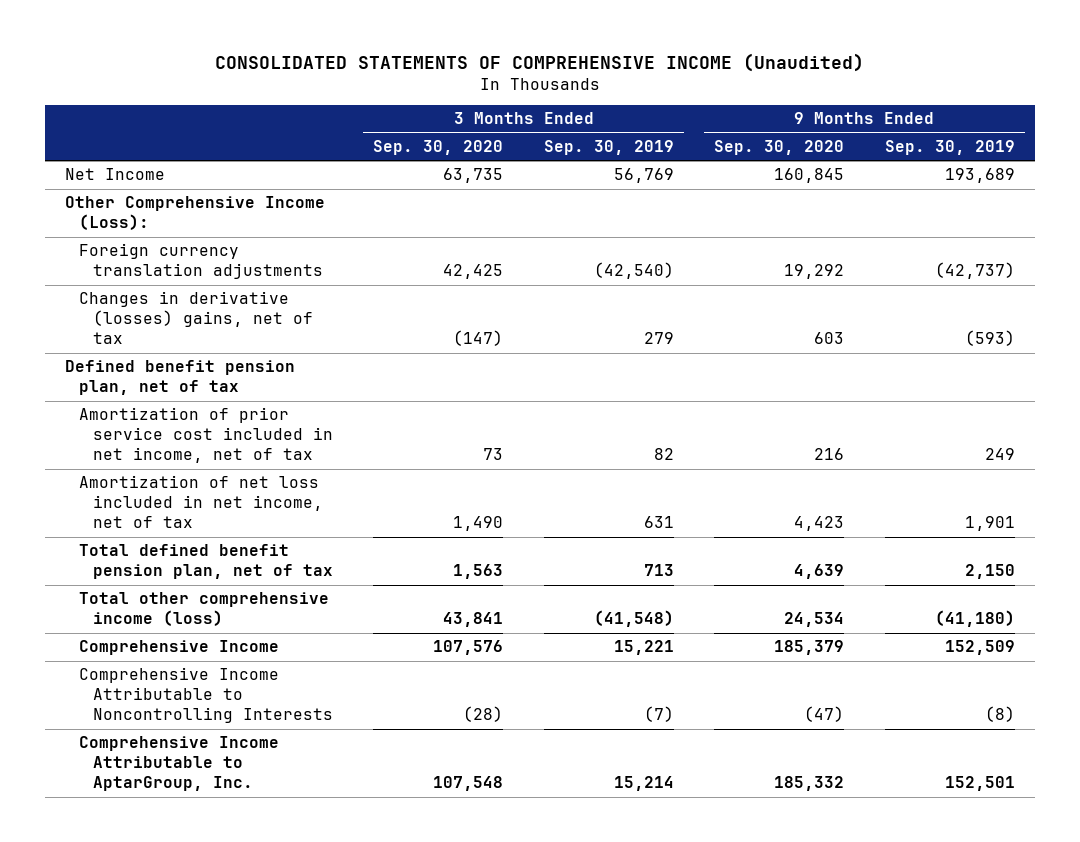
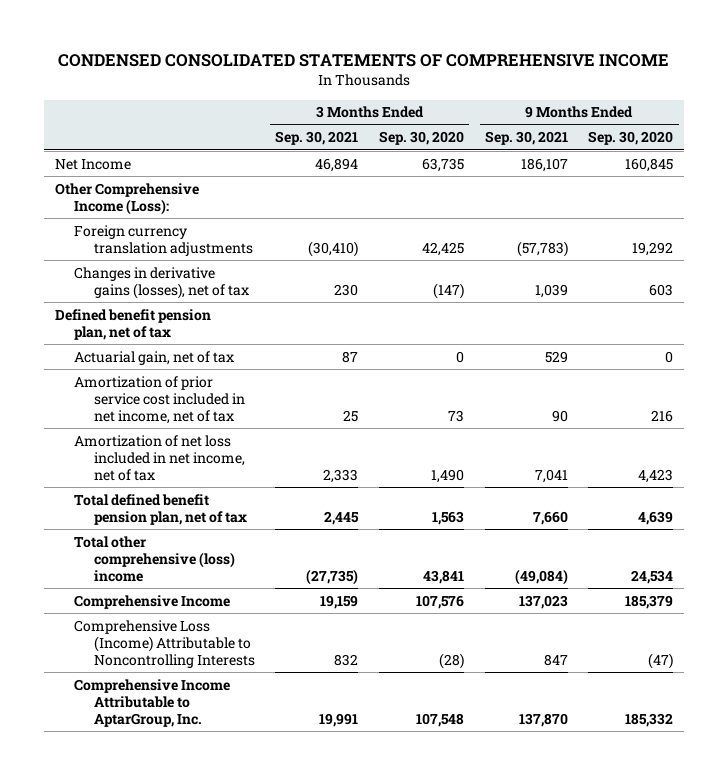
- CONSOLIDATED STATEMENTS OF COMPREHENSIVE INCOME (Unaudited)
+ CONDENSED CONSOLIDATED STATEMENTS OF COMPREHENSIVE INCOME
- | 3 Months Ended Sep. 30, 2020 | 3 Months Ended Sep. 30, 2019 | 9 Months Ended Sep. 30, 2020 | 9 Months Ended Sep. 30, 2019
+ | 3 Months Ended Sep. 30, 2021 | 3 Months Ended Sep. 30, 2020 | 9 Months Ended Sep. 30, 2021 | 9 Months Ended Sep. 30, 2020
- Changes in derivative (losses) gains, net of tax | (147) | 279 | 603 | (593)
+ Changes in derivative gains (losses), net of tax | 230 | (147) | 1,039 | 603
+ Actuarial gain, net of tax | 87 | 0 | 529 | 0
- Total other comprehensive income (loss) | 43,841 | (41,548) | 24,534 | (41,180)
+ Total other comprehensive (loss) income | (27,735) | 43,841 | (49,084) | 24,534
- Comprehensive Income Attributable to Noncontrolling Interests | (28) | (7) | (47) | (8)
+ Comprehensive Loss (Income) Attributable to Noncontrolling Interests | 832 | (28) | 847 | (47)

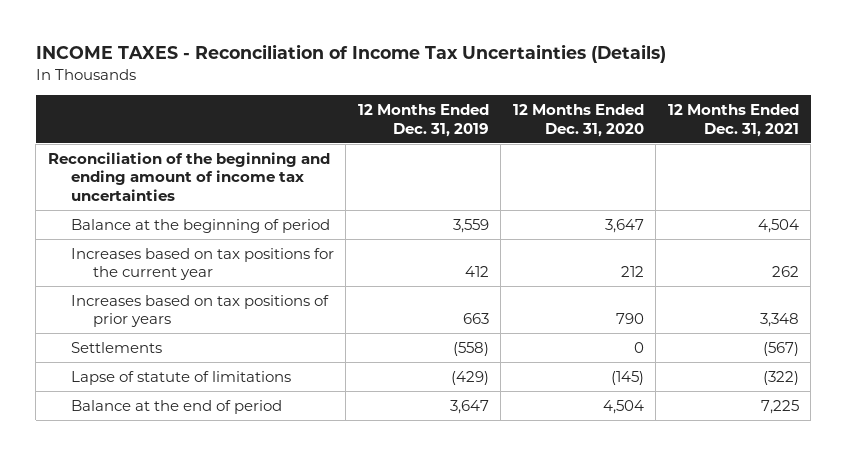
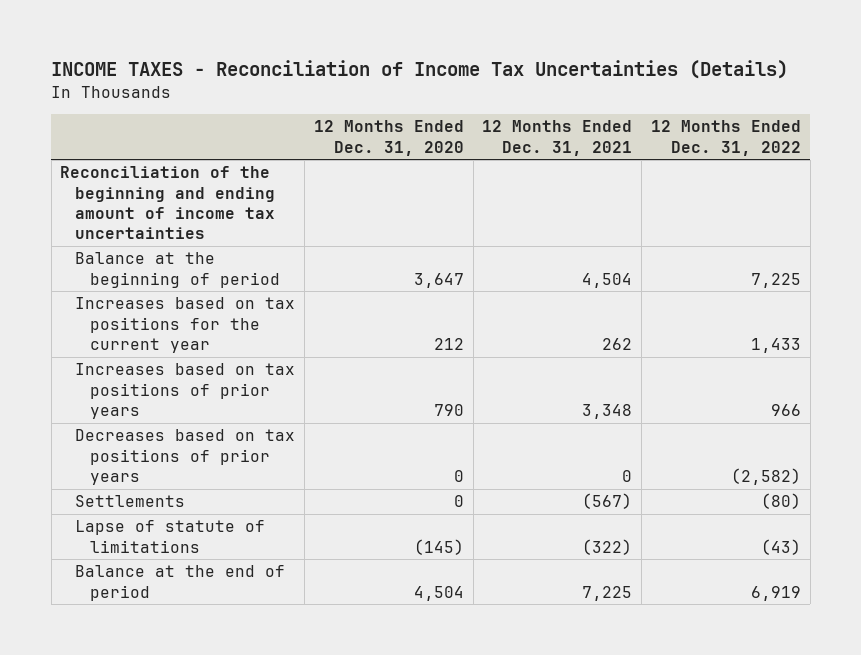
- | 12 Months Ended Dec. 31, 2019 | 12 Months Ended Dec. 31, 2020 | 12 Months Ended Dec. 31, 2021
+ | 12 Months Ended Dec. 31, 2020 | 12 Months Ended Dec. 31, 2021 | 12 Months Ended Dec. 31, 2022
+ Decreases based on tax positions of prior years | 0 | 0 | (2,582)

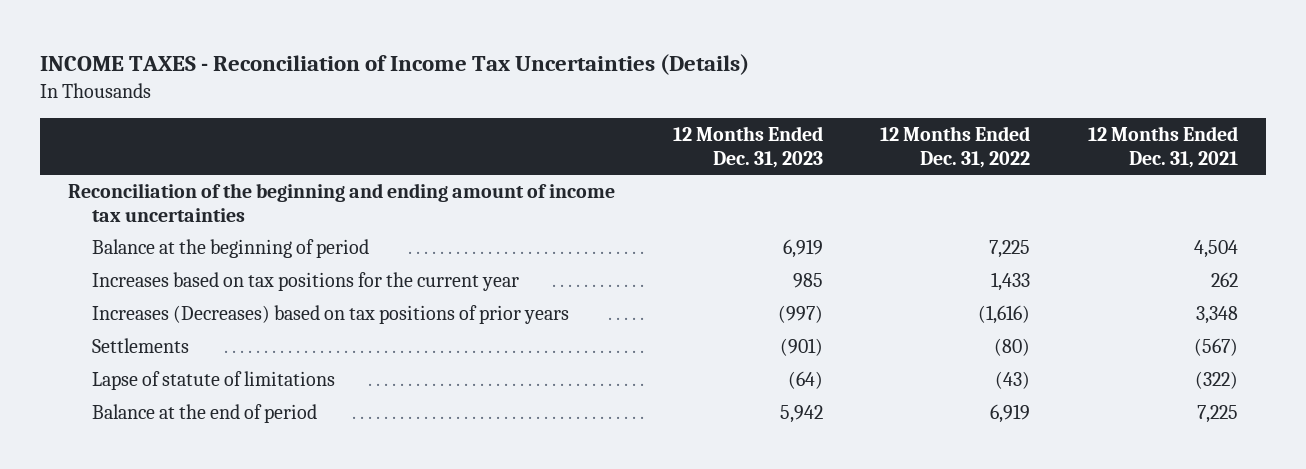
- | 12 Months Ended Dec. 31, 2020 | 12 Months Ended Dec. 31, 2021 | 12 Months Ended Dec. 31, 2022
+ | 12 Months Ended Dec. 31, 2023 | 12 Months Ended Dec. 31, 2022 | 12 Months Ended Dec. 31, 2021
- Increases based on tax positions of prior years | 790 | 3,348 | 966
- Decreases based on tax positions of prior years | 0 | 0 | (2,582)
+ Increases (Decreases) based on tax positions of prior years | (997) | (1,616) | 3,348

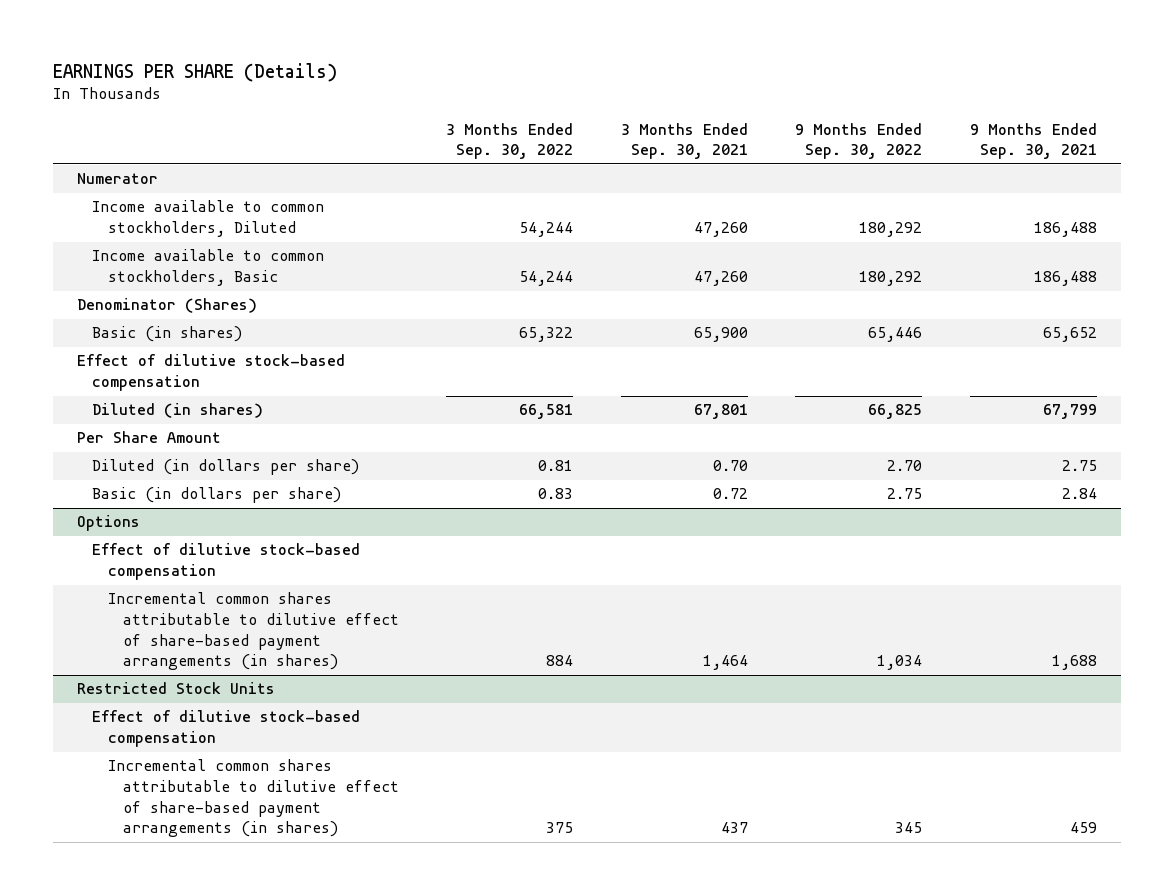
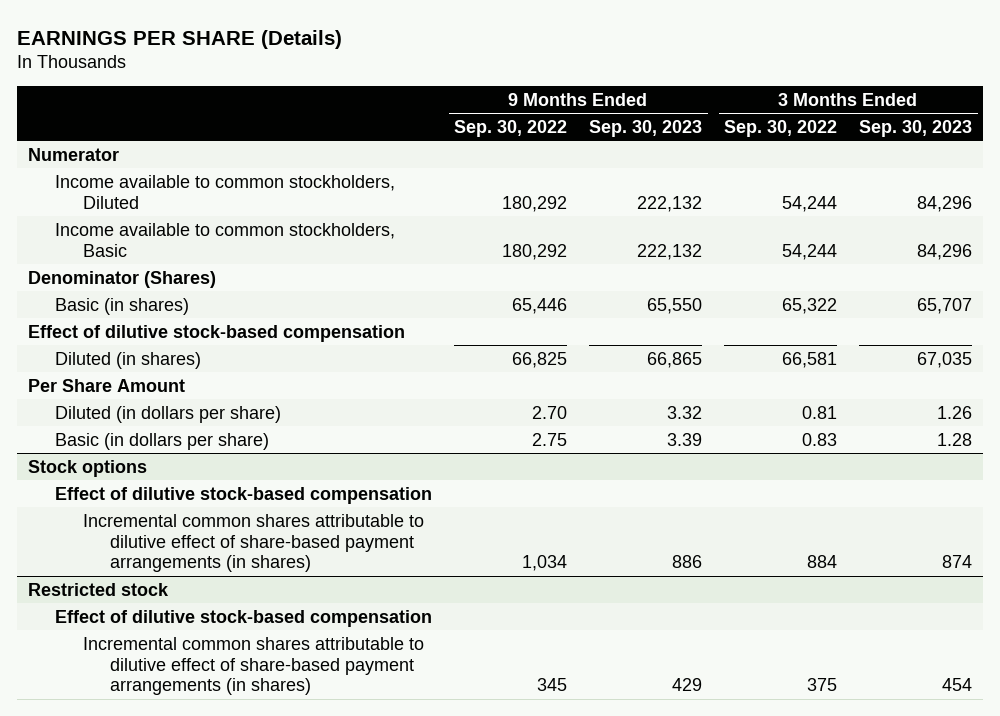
- | 3 Months Ended Sep. 30, 2022 | 3 Months Ended Sep. 30, 2021 | 9 Months Ended Sep. 30, 2022 | 9 Months Ended Sep. 30, 2021
+ | 9 Months Ended Sep. 30, 2022 | 9 Months Ended Sep. 30, 2023 | 3 Months Ended Sep. 30, 2022 | 3 Months Ended Sep. 30, 2023
- Options
+ Stock options
- Restricted Stock Units
+ Restricted stock

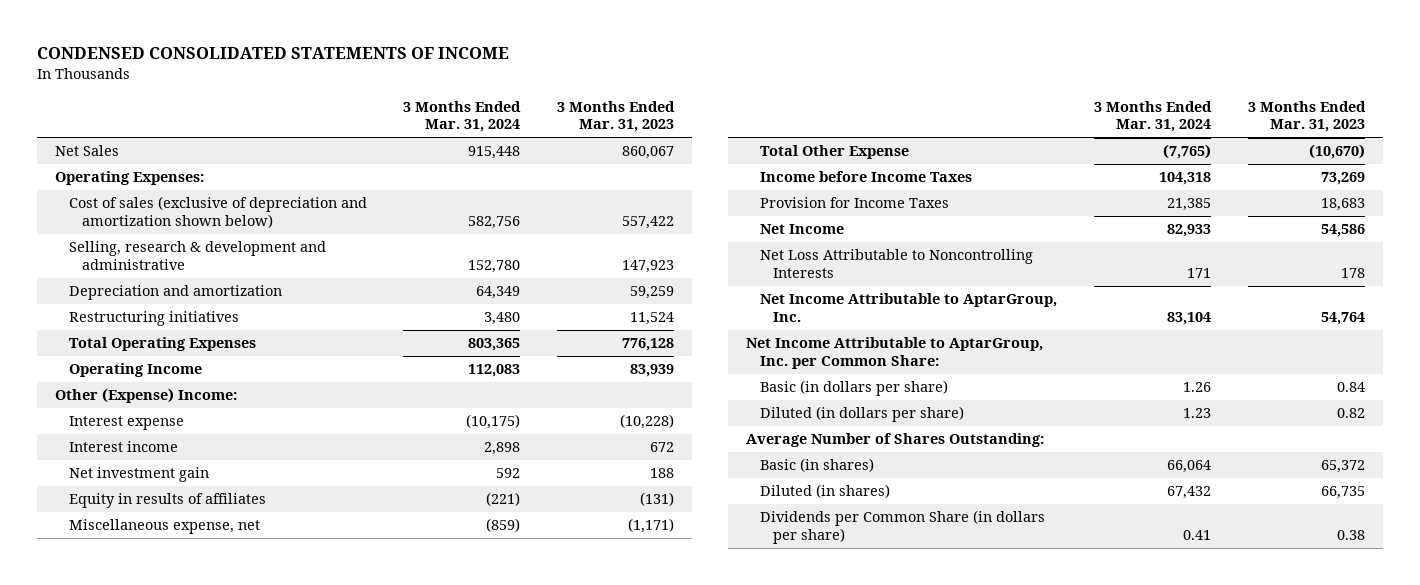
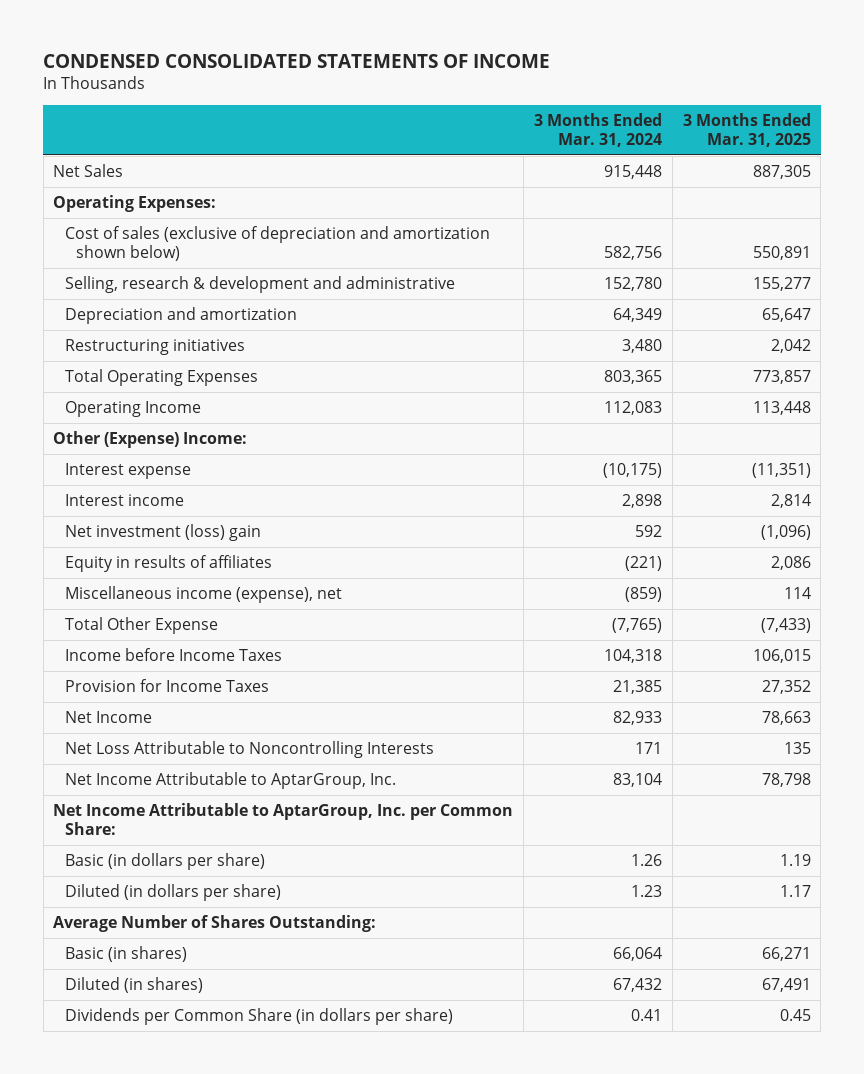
- | 3 Months Ended Mar. 31, 2024 | 3 Months Ended Mar. 31, 2023
+ | 3 Months Ended Mar. 31, 2024 | 3 Months Ended Mar. 31, 2025
- Net investment gain | 592 | 188
+ Net investment (loss) gain | 592 | (1,096)
- Miscellaneous expense, net | (859) | (1,171)
+ Miscellaneous income (expense), net | (859) | 114

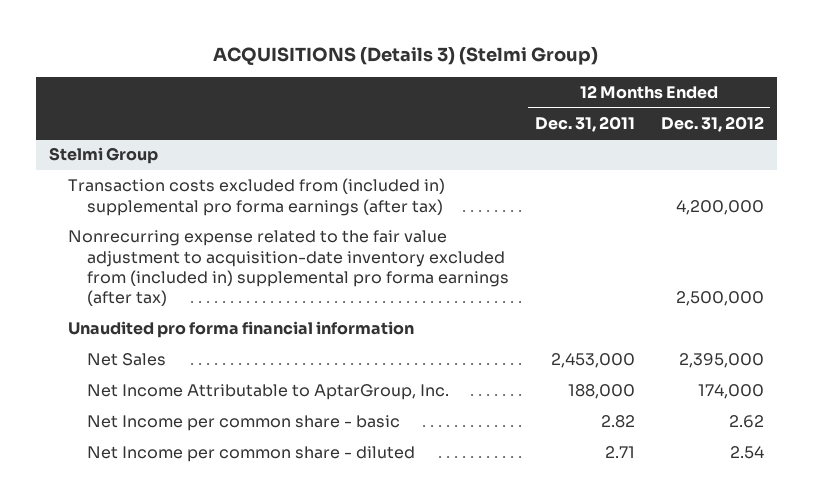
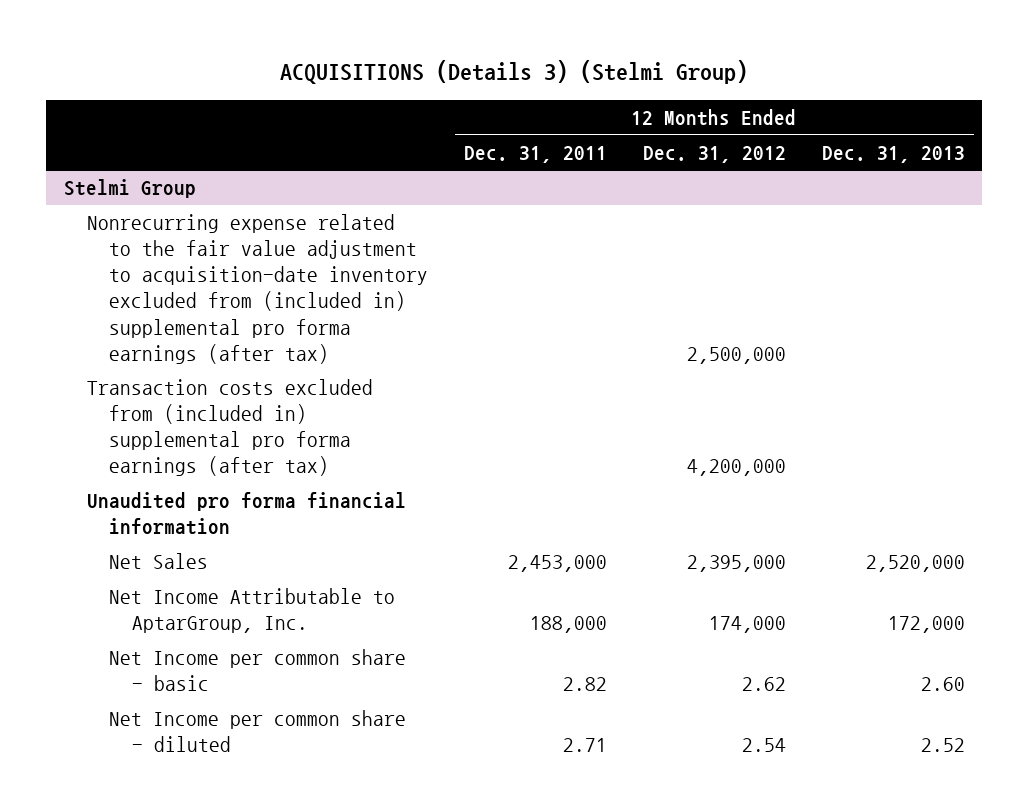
- | 12 Months Ended Dec. 31, 2011 | 12 Months Ended Dec. 31, 2012
+ | 12 Months Ended Dec. 31, 2011 | 12 Months Ended Dec. 31, 2012 | 12 Months Ended Dec. 31, 2013
@ Stelmi Group
moved down: Transaction costs excluded from (included in) supplemental pro forma earnings (after tax) | | 4,200,000 |

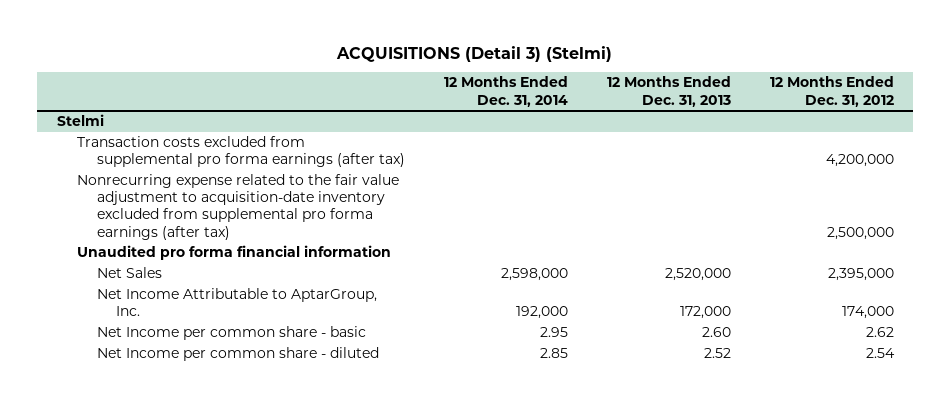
- ACQUISITIONS (Details 3) (Stelmi Group)
+ ACQUISITIONS (Detail 3) (Stelmi)
- | 12 Months Ended Dec. 31, 2011 | 12 Months Ended Dec. 31, 2012 | 12 Months Ended Dec. 31, 2013
+ | 12 Months Ended Dec. 31, 2014 | 12 Months Ended Dec. 31, 2013 | 12 Months Ended Dec. 31, 2012
- Stelmi Group
- Nonrecurring expense related to the fair value adjustment to acquisition-date inventory excluded from (included in) supplemental pro forma earnings (after tax) | | 2,500,000 |
- Transaction costs excluded from (included in) supplemental pro forma earnings (after tax) | | 4,200,000 |
+ Stelmi
+ Transaction costs excluded from supplemental pro forma earnings (after tax) | | | 4,200,000
+ Nonrecurring expense related to the fair value adjustment to acquisition-date inventory excluded from supplemental pro forma earnings (after tax) | | | 2,500,000

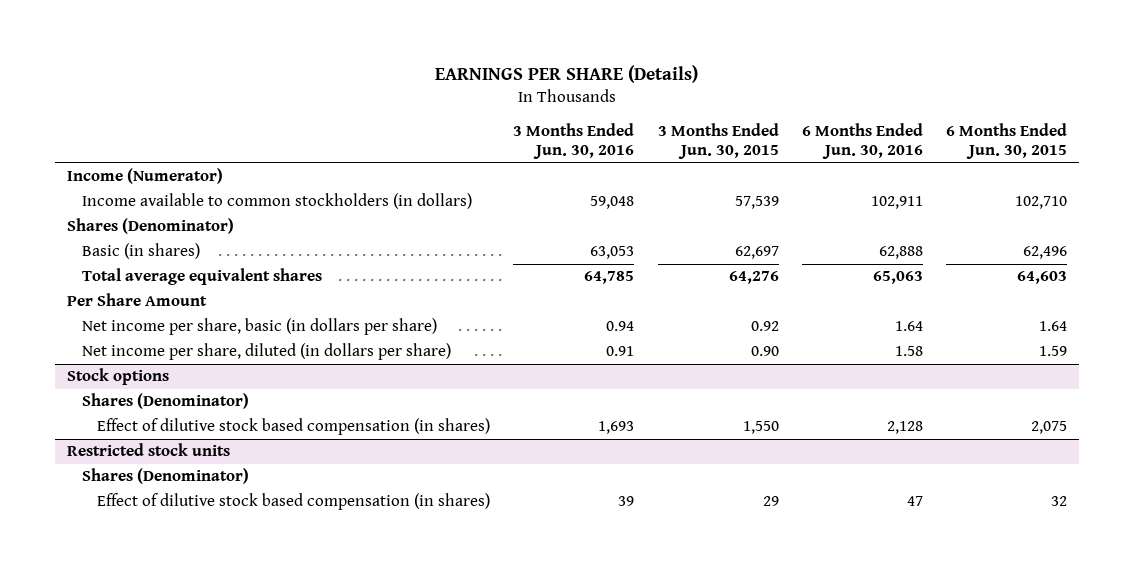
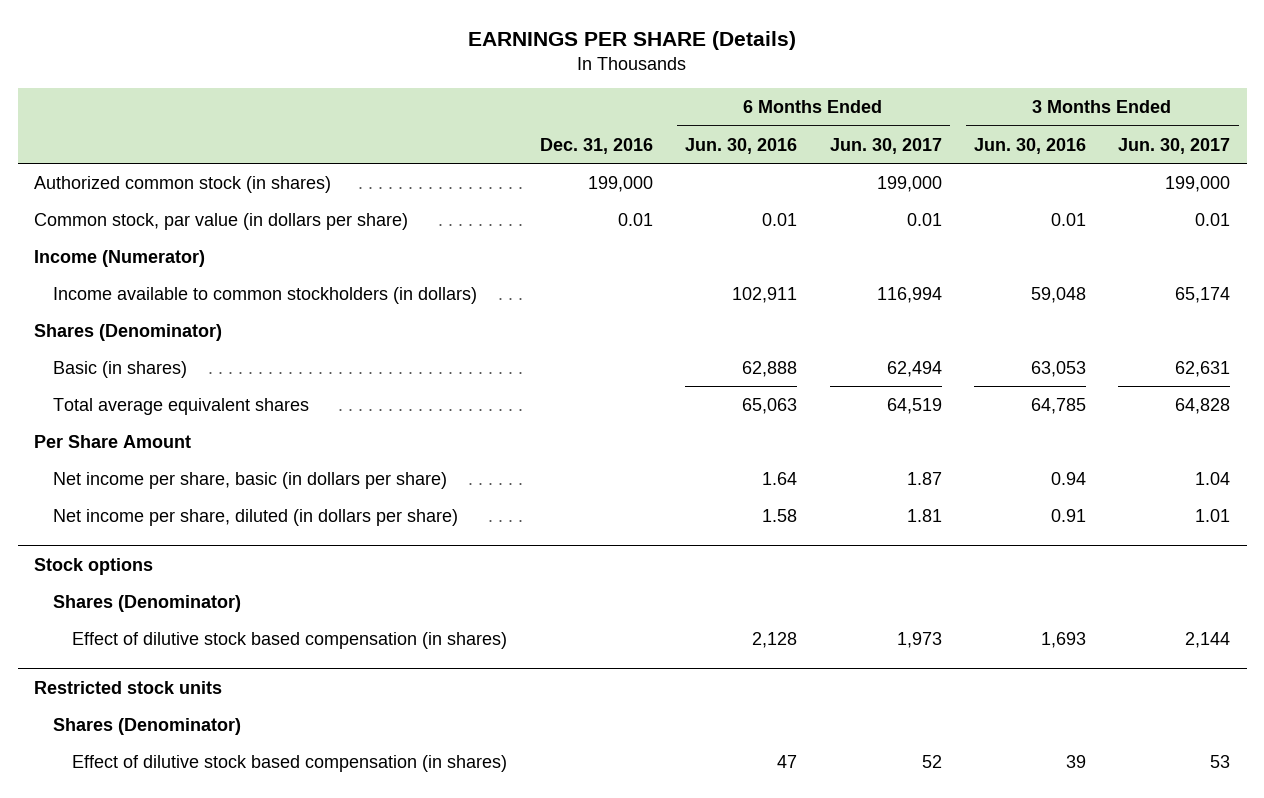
- | 3 Months Ended Jun. 30, 2016 | 3 Months Ended Jun. 30, 2015 | 6 Months Ended Jun. 30, 2016 | 6 Months Ended Jun. 30, 2015
+ | Dec. 31, 2016 | 6 Months Ended Jun. 30, 2016 | 6 Months Ended Jun. 30, 2017 | 3 Months Ended Jun. 30, 2016 | 3 Months Ended Jun. 30, 2017
+ Authorized common stock (in shares) | 199,000 | | 199,000 | | 199,000
+ Common stock, par value (in dollars per share) | 0.01 | 0.01 | 0.01 | 0.01 | 0.01

